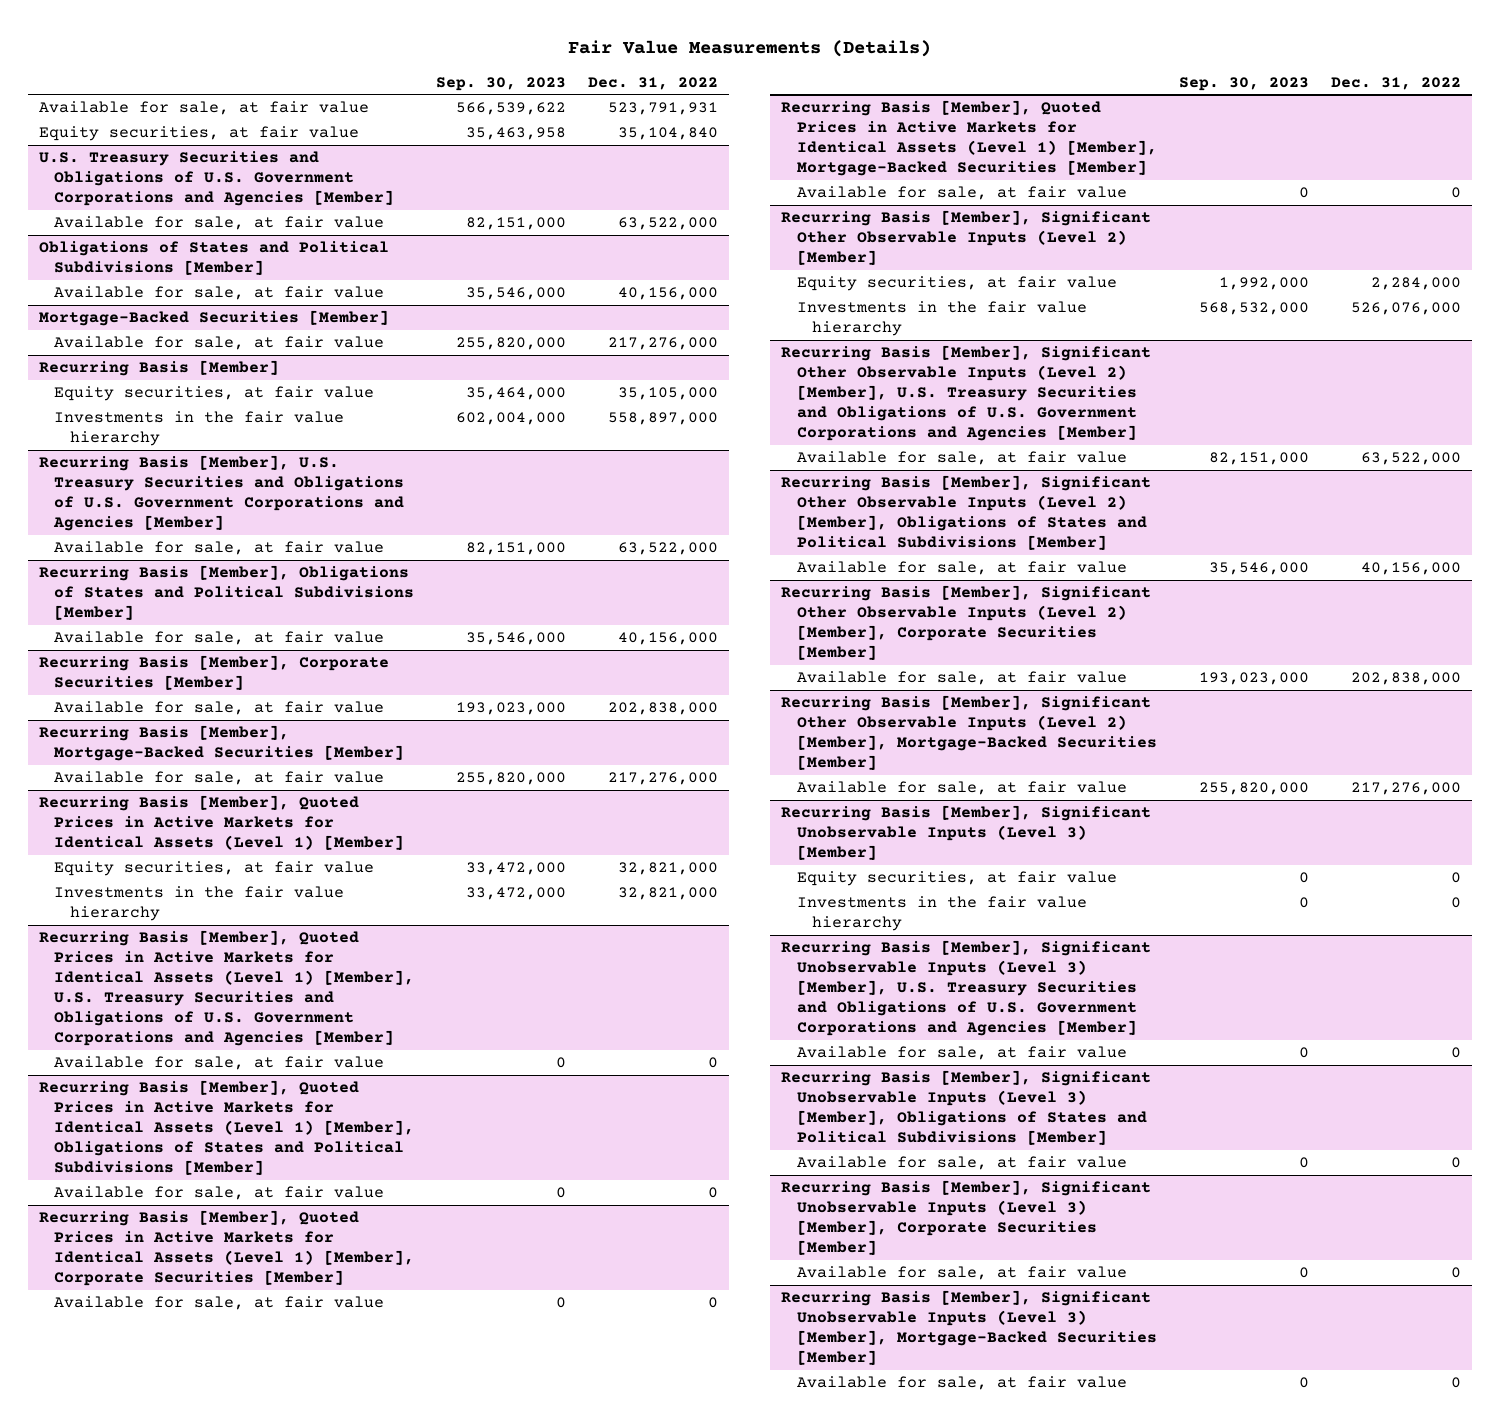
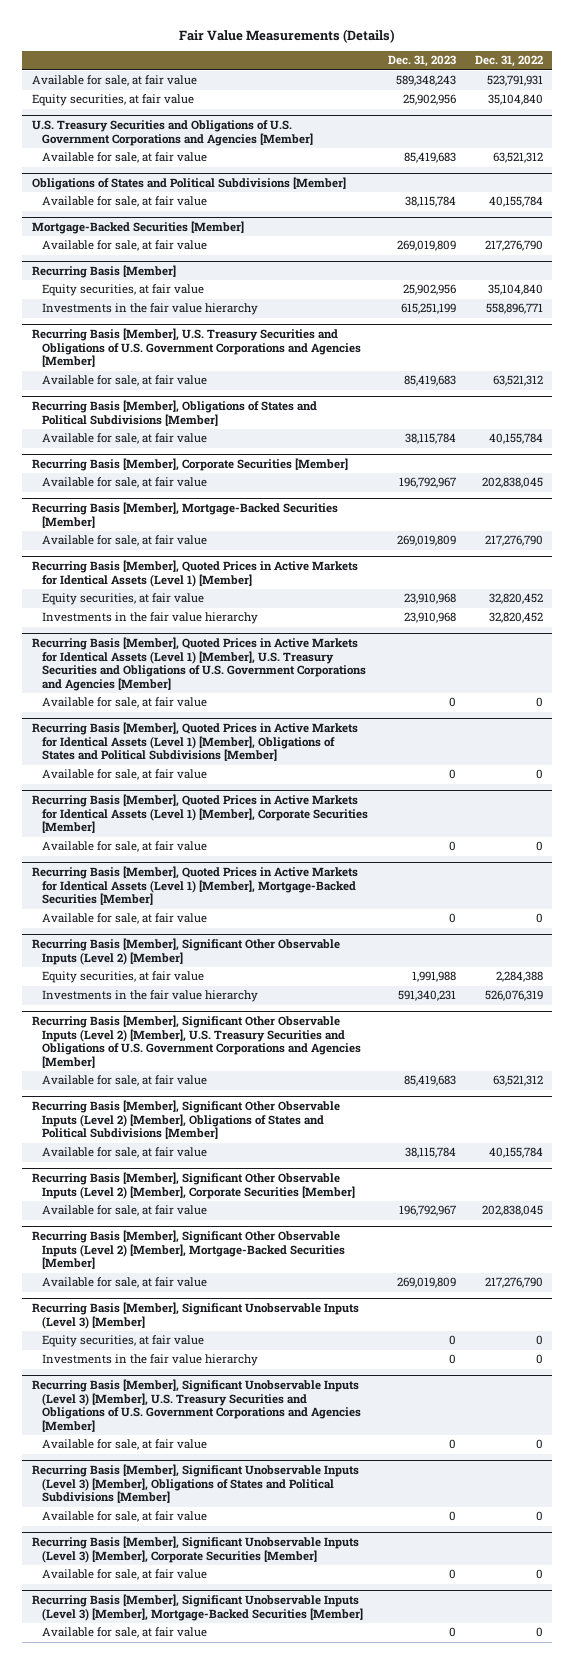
- | Sep. 30, 2023 | Dec. 31, 2022
+ | Dec. 31, 2023 | Dec. 31, 2022
@ U.S. Treasury Securities and Obligations of U.S. Government Corporations and Agencies [Member]
- Available for sale, at fair value | 82,151,000 | 63,522,000
+ Available for sale, at fair value | 85,419,683 | 63,521,312
@ Obligations of States and Political Subdivisions [Member]
- Available for sale, at fair value | 35,546,000 | 40,156,000
+ Available for sale, at fair value | 38,115,784 | 40,155,784
@ Mortgage-Backed Securities [Member]
- Available for sale, at fair value | 255,820,000 | 217,276,000
+ Available for sale, at fair value | 269,019,809 | 217,276,790
@ Recurring Basis [Member]
- Equity securities, at fair value | 35,464,000 | 35,105,000
- Investments in the fair value hierarchy | 602,004,000 | 558,897,000
+ Equity securities, at fair value | 25,902,956 | 35,104,840
+ Investments in the fair value hierarchy | 615,251,199 | 558,896,771
@ Recurring Basis [Member], U.S. Treasury Securities and Obligations of U.S. Government Corporations and Agencies [Member]
- Available for sale, at fair value | 82,151,000 | 63,522,000
+ Available for sale, at fair value | 85,419,683 | 63,521,312
@ Recurring Basis [Member], Obligations of States and Political Subdivisions [Member]
- Available for sale, at fair value | 35,546,000 | 40,156,000
+ Available for sale, at fair value | 38,115,784 | 40,155,784
@ Recurring Basis [Member], Corporate Securities [Member]
- Available for sale, at fair value | 193,023,000 | 202,838,000
+ Available for sale, at fair value | 196,792,967 | 202,838,045
@ Recurring Basis [Member], Mortgage-Backed Securities [Member]
- Available for sale, at fair value | 255,820,000 | 217,276,000
+ Available for sale, at fair value | 269,019,809 | 217,276,790
@ Recurring Basis [Member], Quoted Prices in Active Markets for Identical Assets (Level 1) [Member]
- Equity securities, at fair value | 33,472,000 | 32,821,000
- Investments in the fair value hierarchy | 33,472,000 | 32,821,000
+ Equity securities, at fair value | 23,910,968 | 32,820,452
+ Investments in the fair value hierarchy | 23,910,968 | 32,820,452
@ Recurring Basis [Member], Significant Other Observable Inputs (Level 2) [Member]
- Equity securities, at fair value | 1,992,000 | 2,284,000
- Investments in the fair value hierarchy | 568,532,000 | 526,076,000
+ Equity securities, at fair value | 1,991,988 | 2,284,388
+ Investments in the fair value hierarchy | 591,340,231 | 526,076,319
@ Recurring Basis [Member], Significant Other Observable Inputs (Level 2) [Member], U.S. Treasury Securities and Obligations of U.S. Government Corporations and Agencies [Member]
- Available for sale, at fair value | 82,151,000 | 63,522,000
+ Available for sale, at fair value | 85,419,683 | 63,521,312
@ Recurring Basis [Member], Significant Other Observable Inputs (Level 2) [Member], Obligations of States and Political Subdivisions [Member]
- Available for sale, at fair value | 35,546,000 | 40,156,000
+ Available for sale, at fair value | 38,115,784 | 40,155,784
@ Recurring Basis [Member], Significant Other Observable Inputs (Level 2) [Member], Corporate Securities [Member]
- Available for sale, at fair value | 193,023,000 | 202,838,000
+ Available for sale, at fair value | 196,792,967 | 202,838,045
@ Recurring Basis [Member], Significant Other Observable Inputs (Level 2) [Member], Mortgage-Backed Securities [Member]
- Available for sale, at fair value | 255,820,000 | 217,276,000
+ Available for sale, at fair value | 269,019,809 | 217,276,790

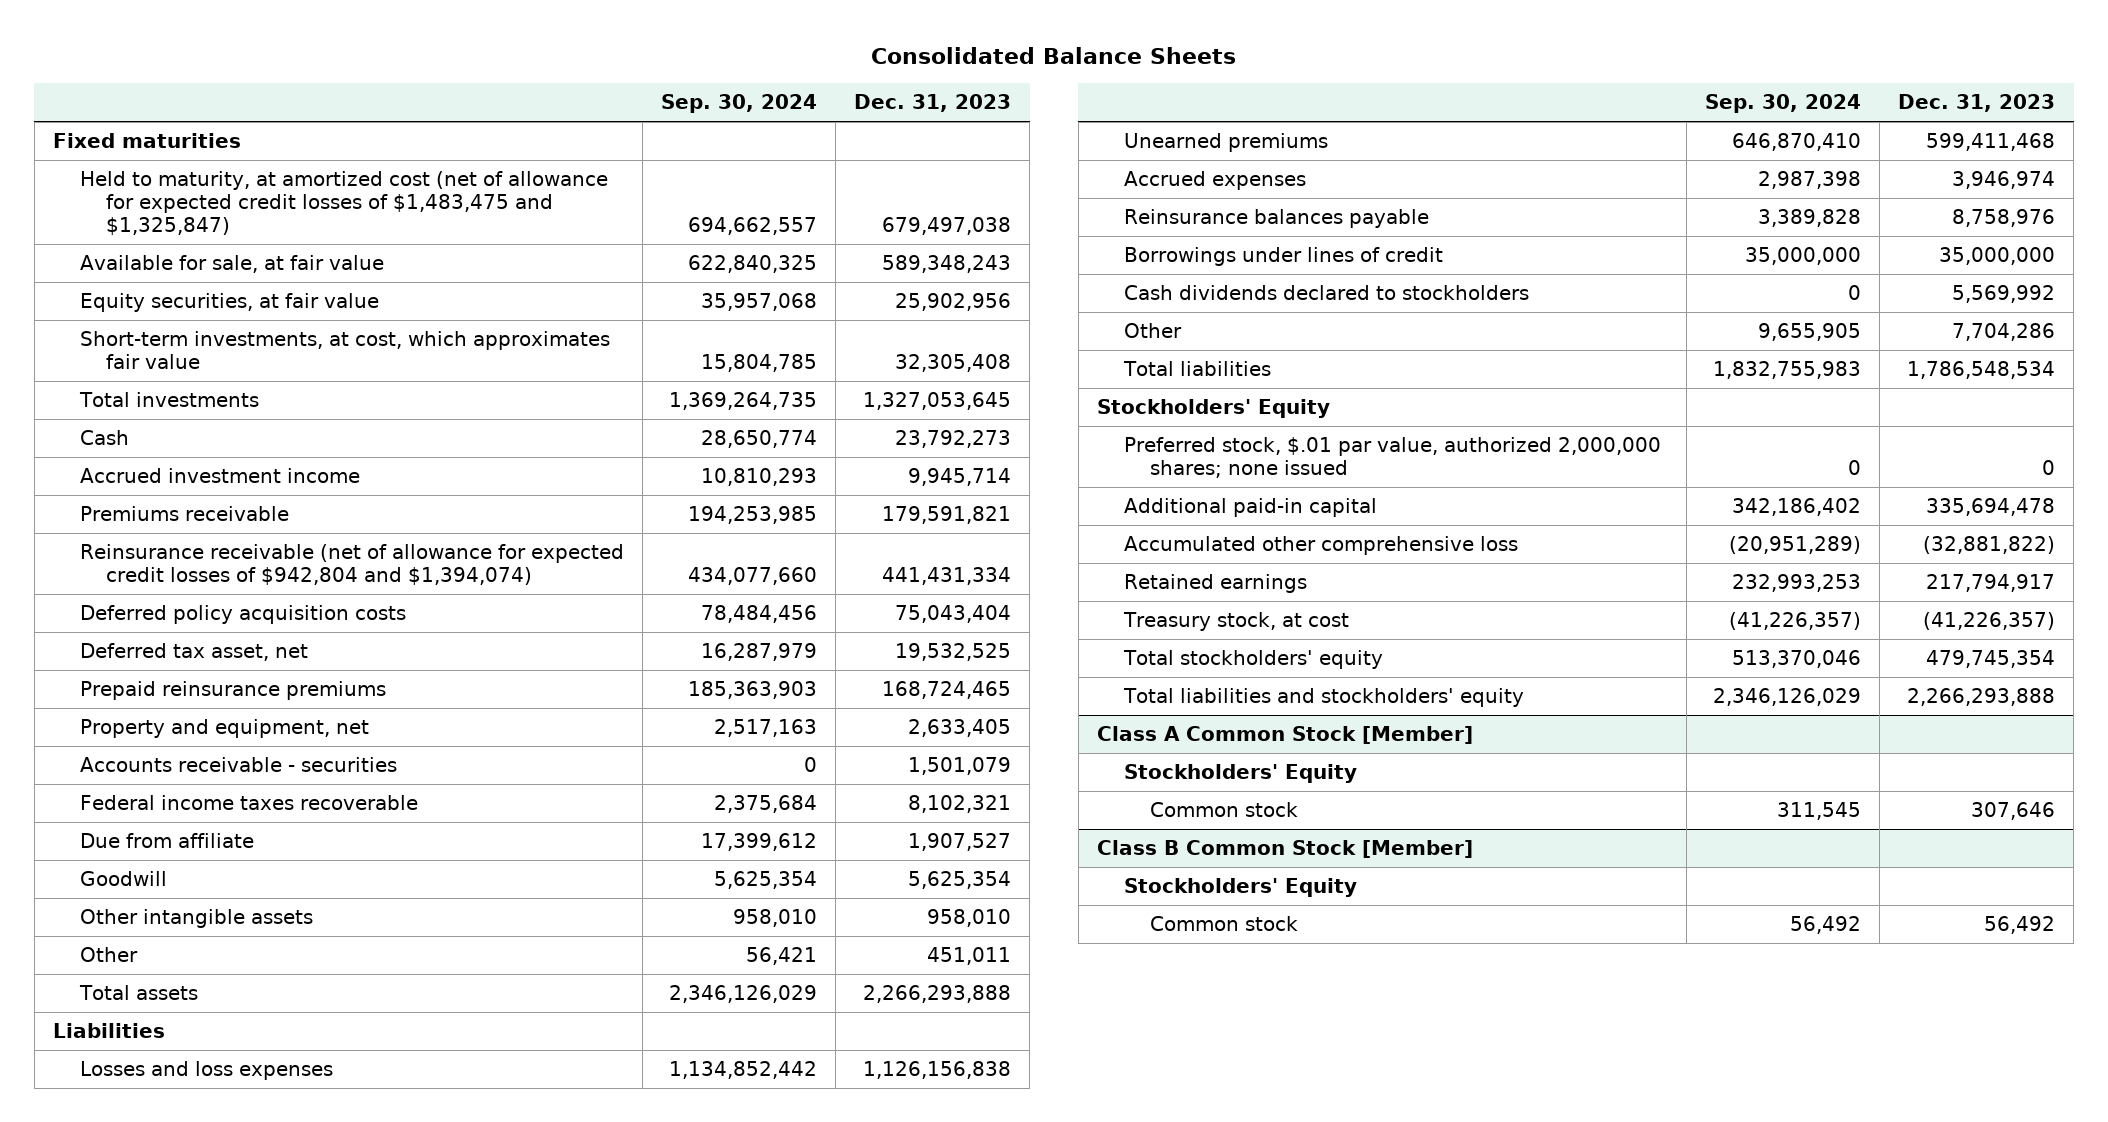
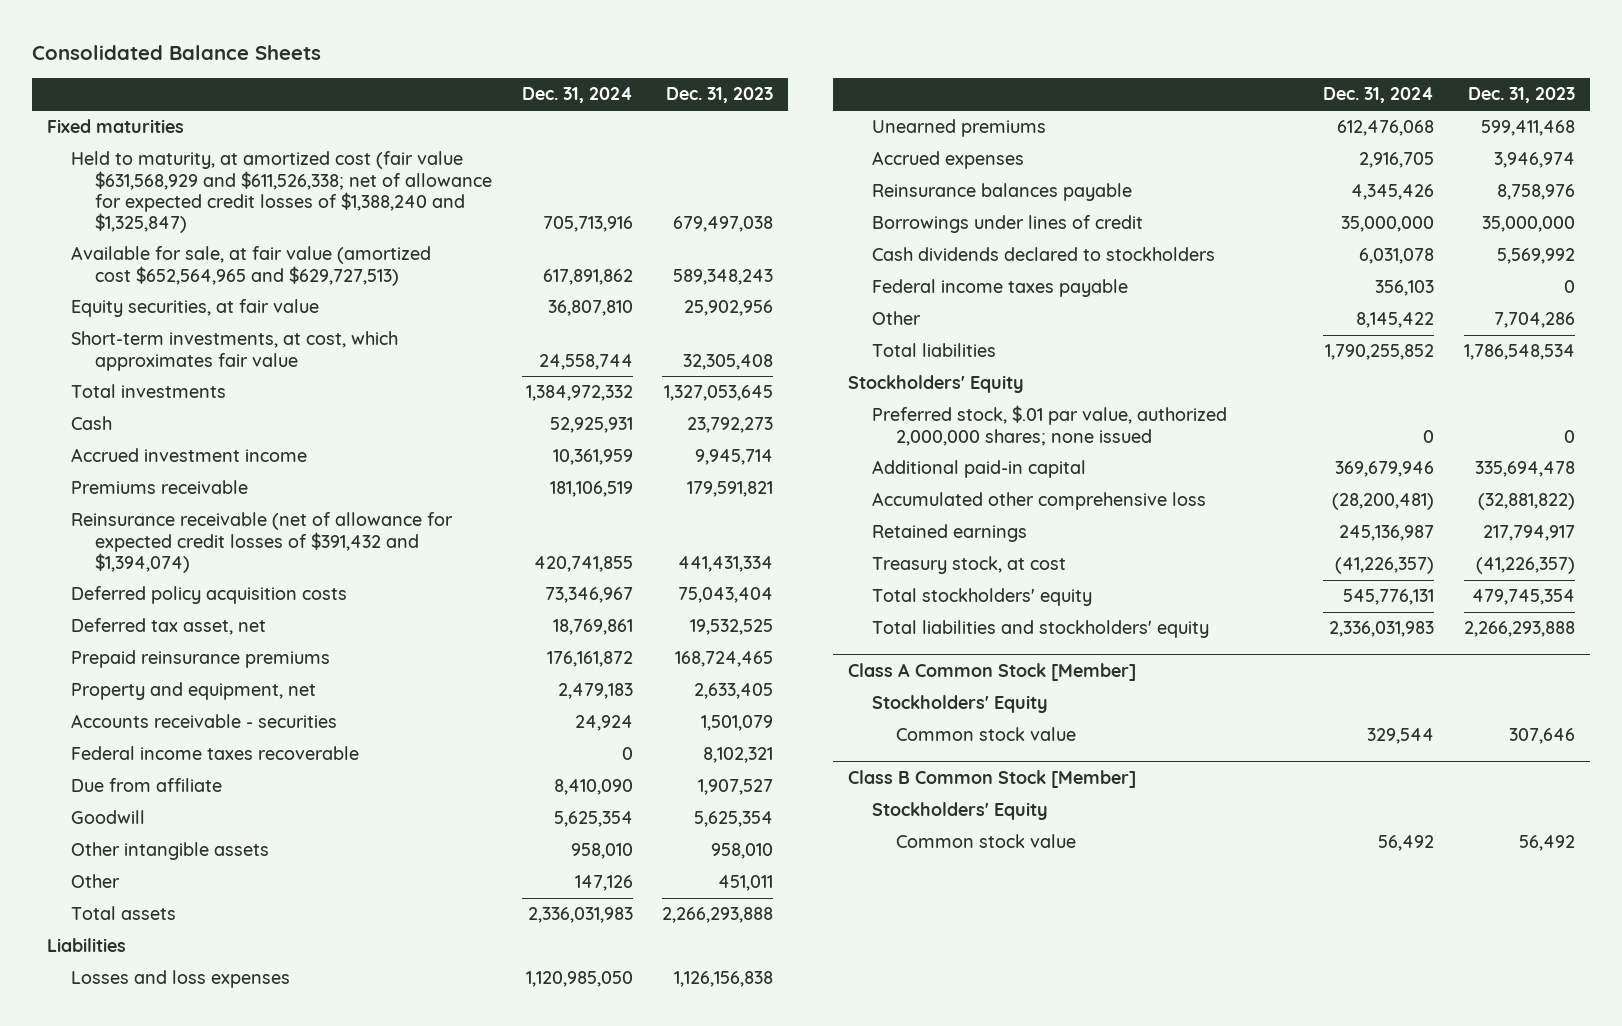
- | Sep. 30, 2024 | Dec. 31, 2023
+ | Dec. 31, 2024 | Dec. 31, 2023
- Held to maturity, at amortized cost (net of allowance for expected credit losses of $1,483,475 and $1,325,847) | 694,662,557 | 679,497,038
- Available for sale, at fair value | 622,840,325 | 589,348,243
+ Held to maturity, at amortized cost (fair value $631,568,929 and $611,526,338; net of allowance for expected credit losses of $1,388,240 and $1,325,847) | 705,713,916 | 679,497,038
+ Available for sale, at fair value (amortized cost $652,564,965 and $629,727,513) | 617,891,862 | 589,348,243
- Reinsurance receivable (net of allowance for expected credit losses of $942,804 and $1,394,074) | 434,077,660 | 441,431,334
+ Reinsurance receivable (net of allowance for expected credit losses of $391,432 and $1,394,074) | 420,741,855 | 441,431,334
+ Federal income taxes payable | 356,103 | 0
@ Class A Common Stock [Member]
- Common stock | 311,545 | 307,646
+ Common stock value | 329,544 | 307,646
@ Class B Common Stock [Member]
- Common stock | 56,492 | 56,492
+ Common stock value | 56,492 | 56,492

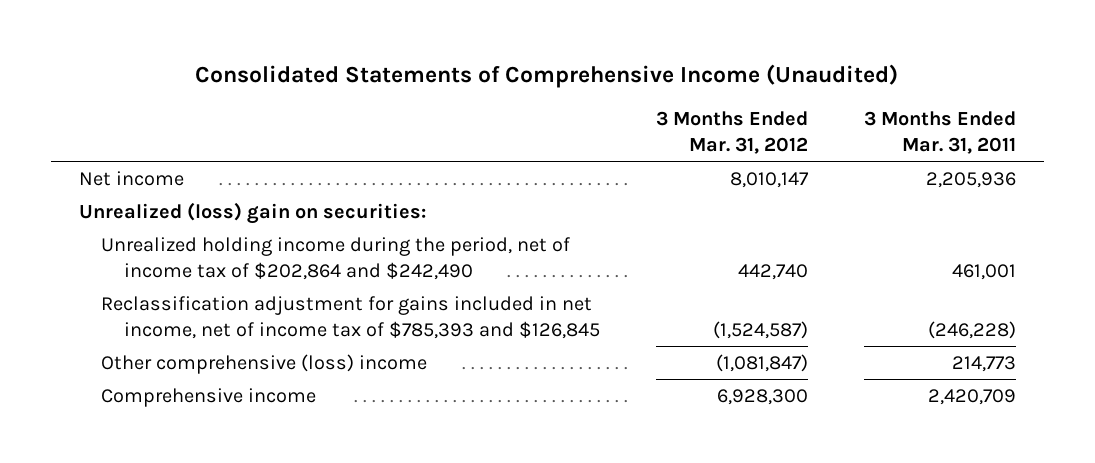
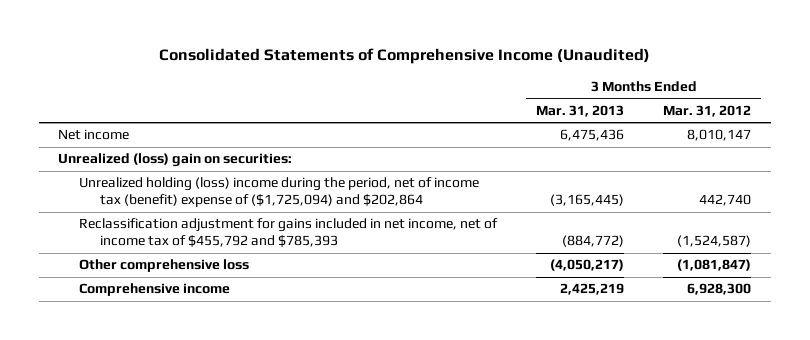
- | 3 Months Ended Mar. 31, 2012 | 3 Months Ended Mar. 31, 2011
+ | 3 Months Ended Mar. 31, 2013 | 3 Months Ended Mar. 31, 2012
- Unrealized holding income during the period, net of income tax of $202,864 and $242,490 | 442,740 | 461,001
- Reclassification adjustment for gains included in net income, net of income tax of $785,393 and $126,845 | (1,524,587) | (246,228)
- Other comprehensive (loss) income | (1,081,847) | 214,773
+ Unrealized holding (loss) income during the period, net of income tax (benefit) expense of ($1,725,094) and $202,864 | (3,165,445) | 442,740
+ Reclassification adjustment for gains included in net income, net of income tax of $455,792 and $785,393 | (884,772) | (1,524,587)
+ Other comprehensive loss | (4,050,217) | (1,081,847)

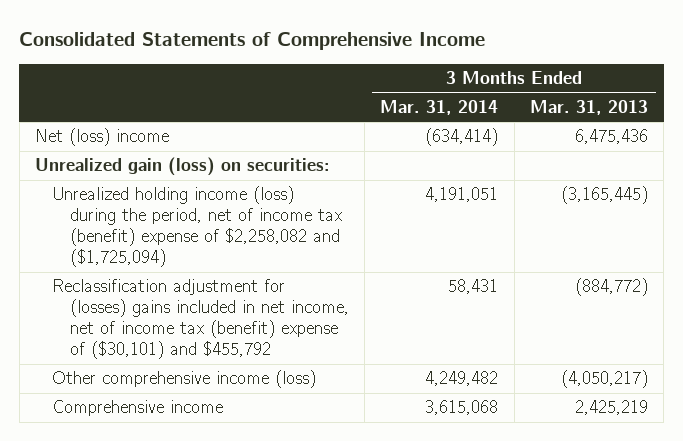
- Consolidated Statements of Comprehensive Income (Unaudited)
+ Consolidated Statements of Comprehensive Income
- | 3 Months Ended Mar. 31, 2013 | 3 Months Ended Mar. 31, 2012
+ | 3 Months Ended Mar. 31, 2014 | 3 Months Ended Mar. 31, 2013
- Net income | 6,475,436 | 8,010,147
- Unrealized (loss) gain on securities:
- Unrealized holding (loss) income during the period, net of income tax (benefit) expense of ($1,725,094) and $202,864 | (3,165,445) | 442,740
- Reclassification adjustment for gains included in net income, net of income tax of $455,792 and $785,393 | (884,772) | (1,524,587)
- Other comprehensive loss | (4,050,217) | (1,081,847)
+ Net (loss) income | (634,414) | 6,475,436
+ Unrealized gain (loss) on securities:
+ Unrealized holding income (loss) during the period, net of income tax (benefit) expense of $2,258,082 and ($1,725,094) | 4,191,051 | (3,165,445)
+ Reclassification adjustment for (losses) gains included in net income, net of income tax (benefit) expense of ($30,101) and $455,792 | 58,431 | (884,772)
+ Other comprehensive income (loss) | 4,249,482 | (4,050,217)

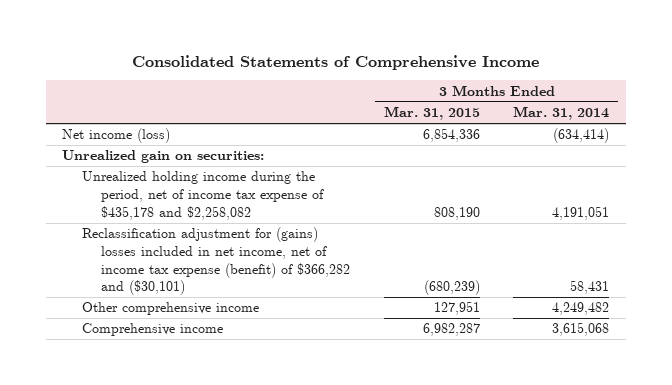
- | 3 Months Ended Mar. 31, 2014 | 3 Months Ended Mar. 31, 2013
+ | 3 Months Ended Mar. 31, 2015 | 3 Months Ended Mar. 31, 2014
- Net (loss) income | (634,414) | 6,475,436
- Unrealized gain (loss) on securities:
- Unrealized holding income (loss) during the period, net of income tax (benefit) expense of $2,258,082 and ($1,725,094) | 4,191,051 | (3,165,445)
- Reclassification adjustment for (losses) gains included in net income, net of income tax (benefit) expense of ($30,101) and $455,792 | 58,431 | (884,772)
- Other comprehensive income (loss) | 4,249,482 | (4,050,217)
+ Net income (loss) | 6,854,336 | (634,414)
+ Unrealized gain on securities:
+ Unrealized holding income during the period, net of income tax expense of $435,178 and $2,258,082 | 808,190 | 4,191,051
+ Reclassification adjustment for (gains) losses included in net income, net of income tax expense (benefit) of $366,282 and ($30,101) | (680,239) | 58,431
+ Other comprehensive income | 127,951 | 4,249,482

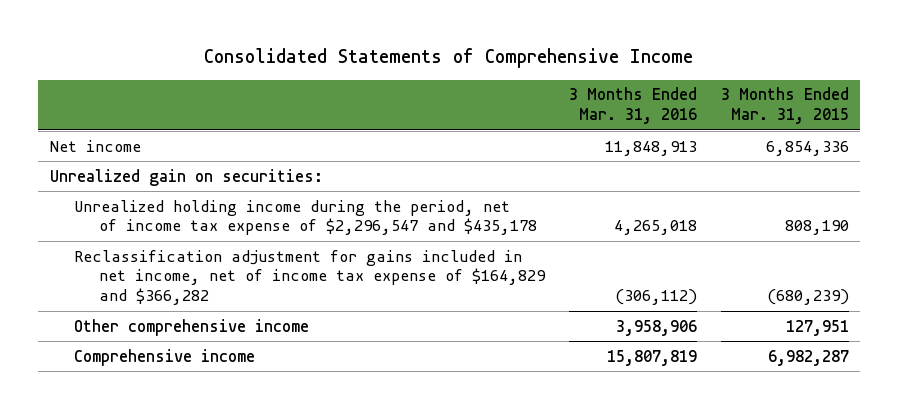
- | 3 Months Ended Mar. 31, 2015 | 3 Months Ended Mar. 31, 2014
+ | 3 Months Ended Mar. 31, 2016 | 3 Months Ended Mar. 31, 2015
- Net income (loss) | 6,854,336 | (634,414)
+ Net income | 11,848,913 | 6,854,336
- Unrealized holding income during the period, net of income tax expense of $435,178 and $2,258,082 | 808,190 | 4,191,051
- Reclassification adjustment for (gains) losses included in net income, net of income tax expense (benefit) of $366,282 and ($30,101) | (680,239) | 58,431
+ Unrealized holding income during the period, net of income tax expense of $2,296,547 and $435,178 | 4,265,018 | 808,190
+ Reclassification adjustment for gains included in net income, net of income tax expense of $164,829 and $366,282 | (306,112) | (680,239)

